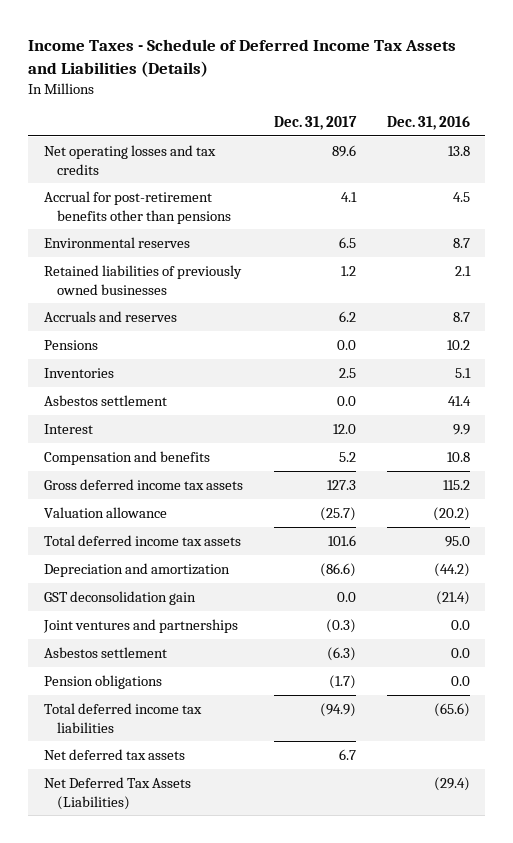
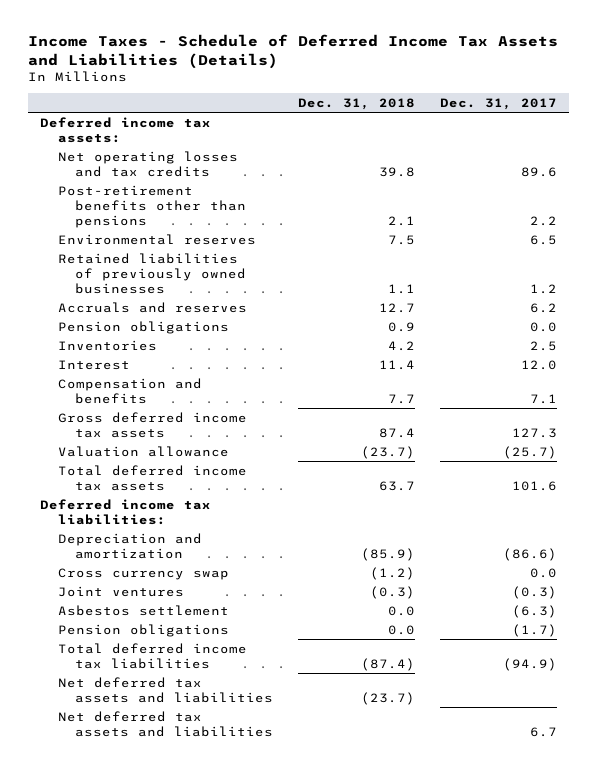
- | Dec. 31, 2017 | Dec. 31, 2016
+ | Dec. 31, 2018 | Dec. 31, 2017
+ Deferred income tax assets:
- Accrual for post-retirement benefits other than pensions | 4.1 | 4.5
+ Post-retirement benefits other than pensions | 2.1 | 2.2
- Pensions | 0.0 | 10.2
+ Pension obligations | 0.9 | 0.0
- Asbestos settlement | 0.0 | 41.4
- Compensation and benefits | 5.2 | 10.8
+ Compensation and benefits | 7.7 | 7.1
+ Deferred income tax liabilities:
- GST deconsolidation gain | 0.0 | (21.4)
- Joint ventures and partnerships | (0.3) | 0.0
+ Cross currency swap | (1.2) | 0.0
+ Joint ventures | (0.3) | (0.3)
- Net deferred tax assets | 6.7 |
- Net Deferred Tax Assets (Liabilities) | | (29.4)
+ Net deferred tax assets and liabilities | (23.7) |
+ Net deferred tax assets and liabilities | | 6.7

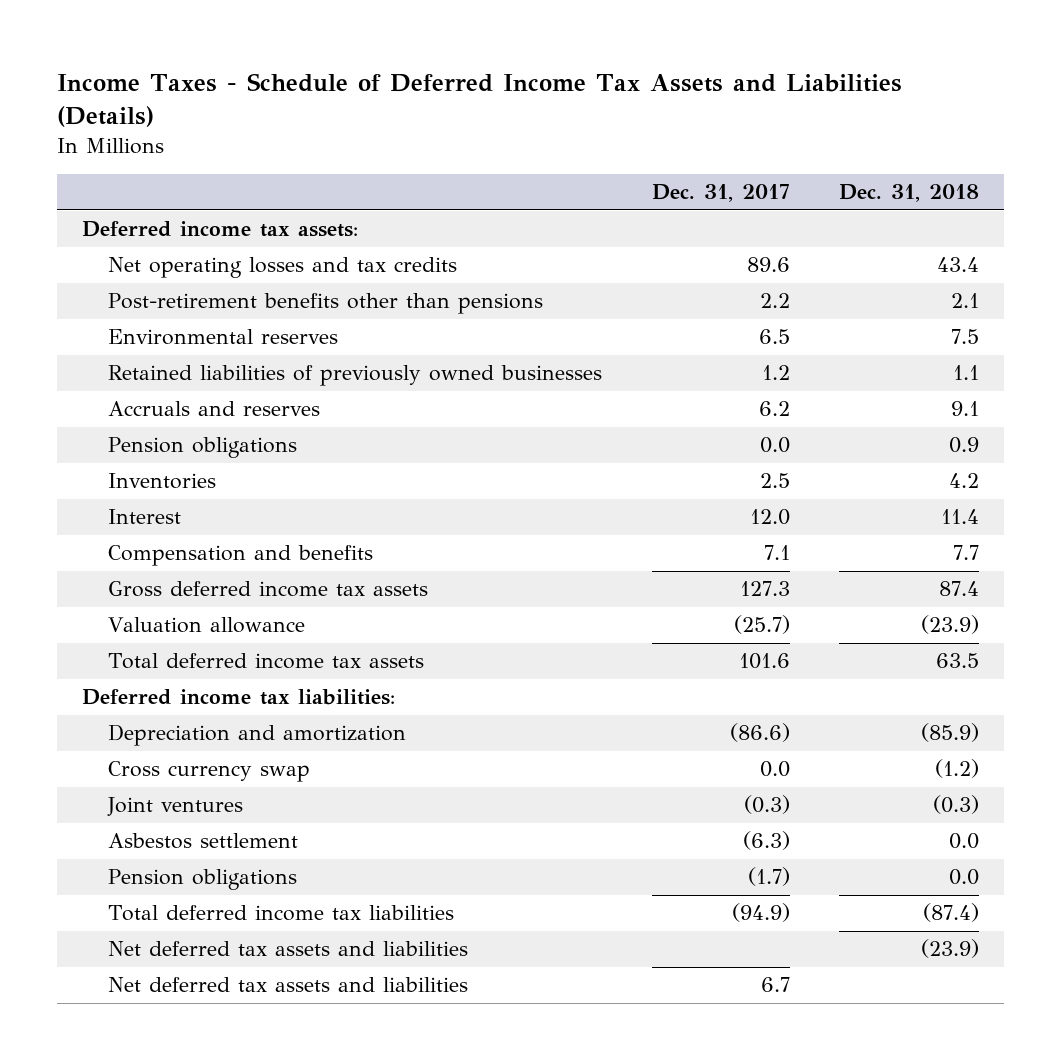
- | Dec. 31, 2018 | Dec. 31, 2017
+ | Dec. 31, 2017 | Dec. 31, 2018
- Net operating losses and tax credits | 39.8 | 89.6
+ Net operating losses and tax credits | 89.6 | 43.4
- Accruals and reserves | 12.7 | 6.2
+ Accruals and reserves | 6.2 | 9.1
- Valuation allowance | (23.7) | (25.7)
- Total deferred income tax assets | 63.7 | 101.6
+ Valuation allowance | (25.7) | (23.9)
+ Total deferred income tax assets | 101.6 | 63.5
- Net deferred tax assets and liabilities | (23.7) |
+ Net deferred tax assets and liabilities | | (23.9)

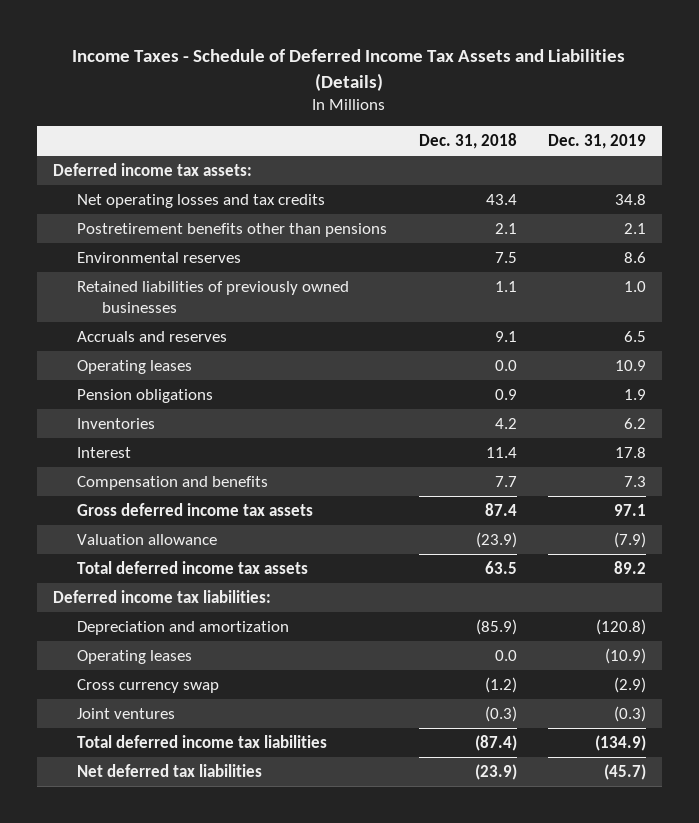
- | Dec. 31, 2017 | Dec. 31, 2018
+ | Dec. 31, 2018 | Dec. 31, 2019
- Post-retirement benefits other than pensions | 2.2 | 2.1
+ Postretirement benefits other than pensions | 2.1 | 2.1
+ Operating leases | 0.0 | 10.9
+ Operating leases | 0.0 | (10.9)
- Asbestos settlement | (6.3) | 0.0
- Pension obligations | (1.7) | 0.0
- Net deferred tax assets and liabilities | | (23.9)
- Net deferred tax assets and liabilities | 6.7 |
+ Net deferred tax liabilities | (23.9) | (45.7)

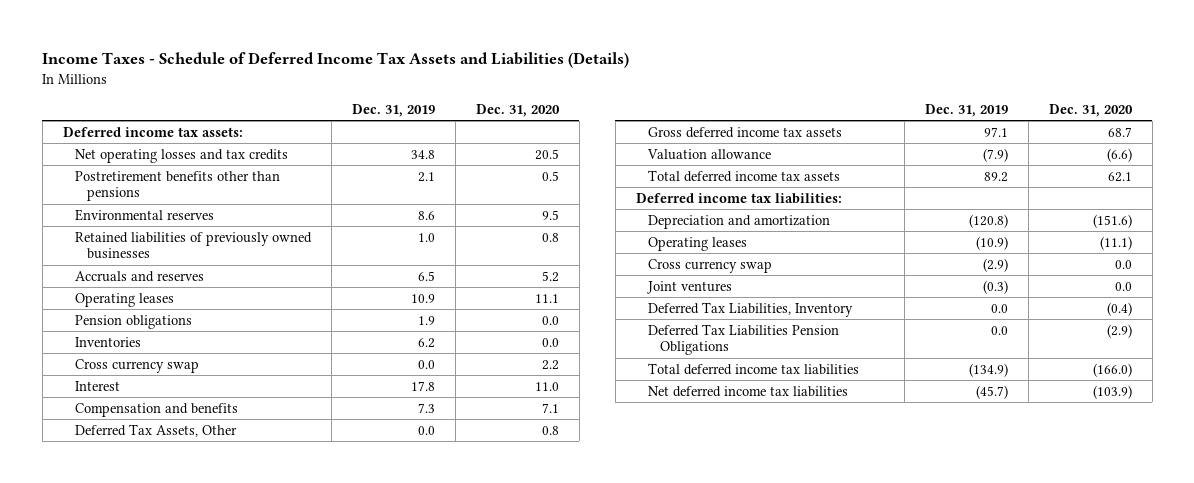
- | Dec. 31, 2018 | Dec. 31, 2019
+ | Dec. 31, 2019 | Dec. 31, 2020
+ Cross currency swap | 0.0 | 2.2
+ Deferred Tax Assets, Other | 0.0 | 0.8
+ Deferred Tax Liabilities, Inventory | 0.0 | (0.4)
+ Deferred Tax Liabilities Pension Obligations | 0.0 | (2.9)
- Net deferred tax liabilities | (23.9) | (45.7)
+ Net deferred income tax liabilities | (45.7) | (103.9)

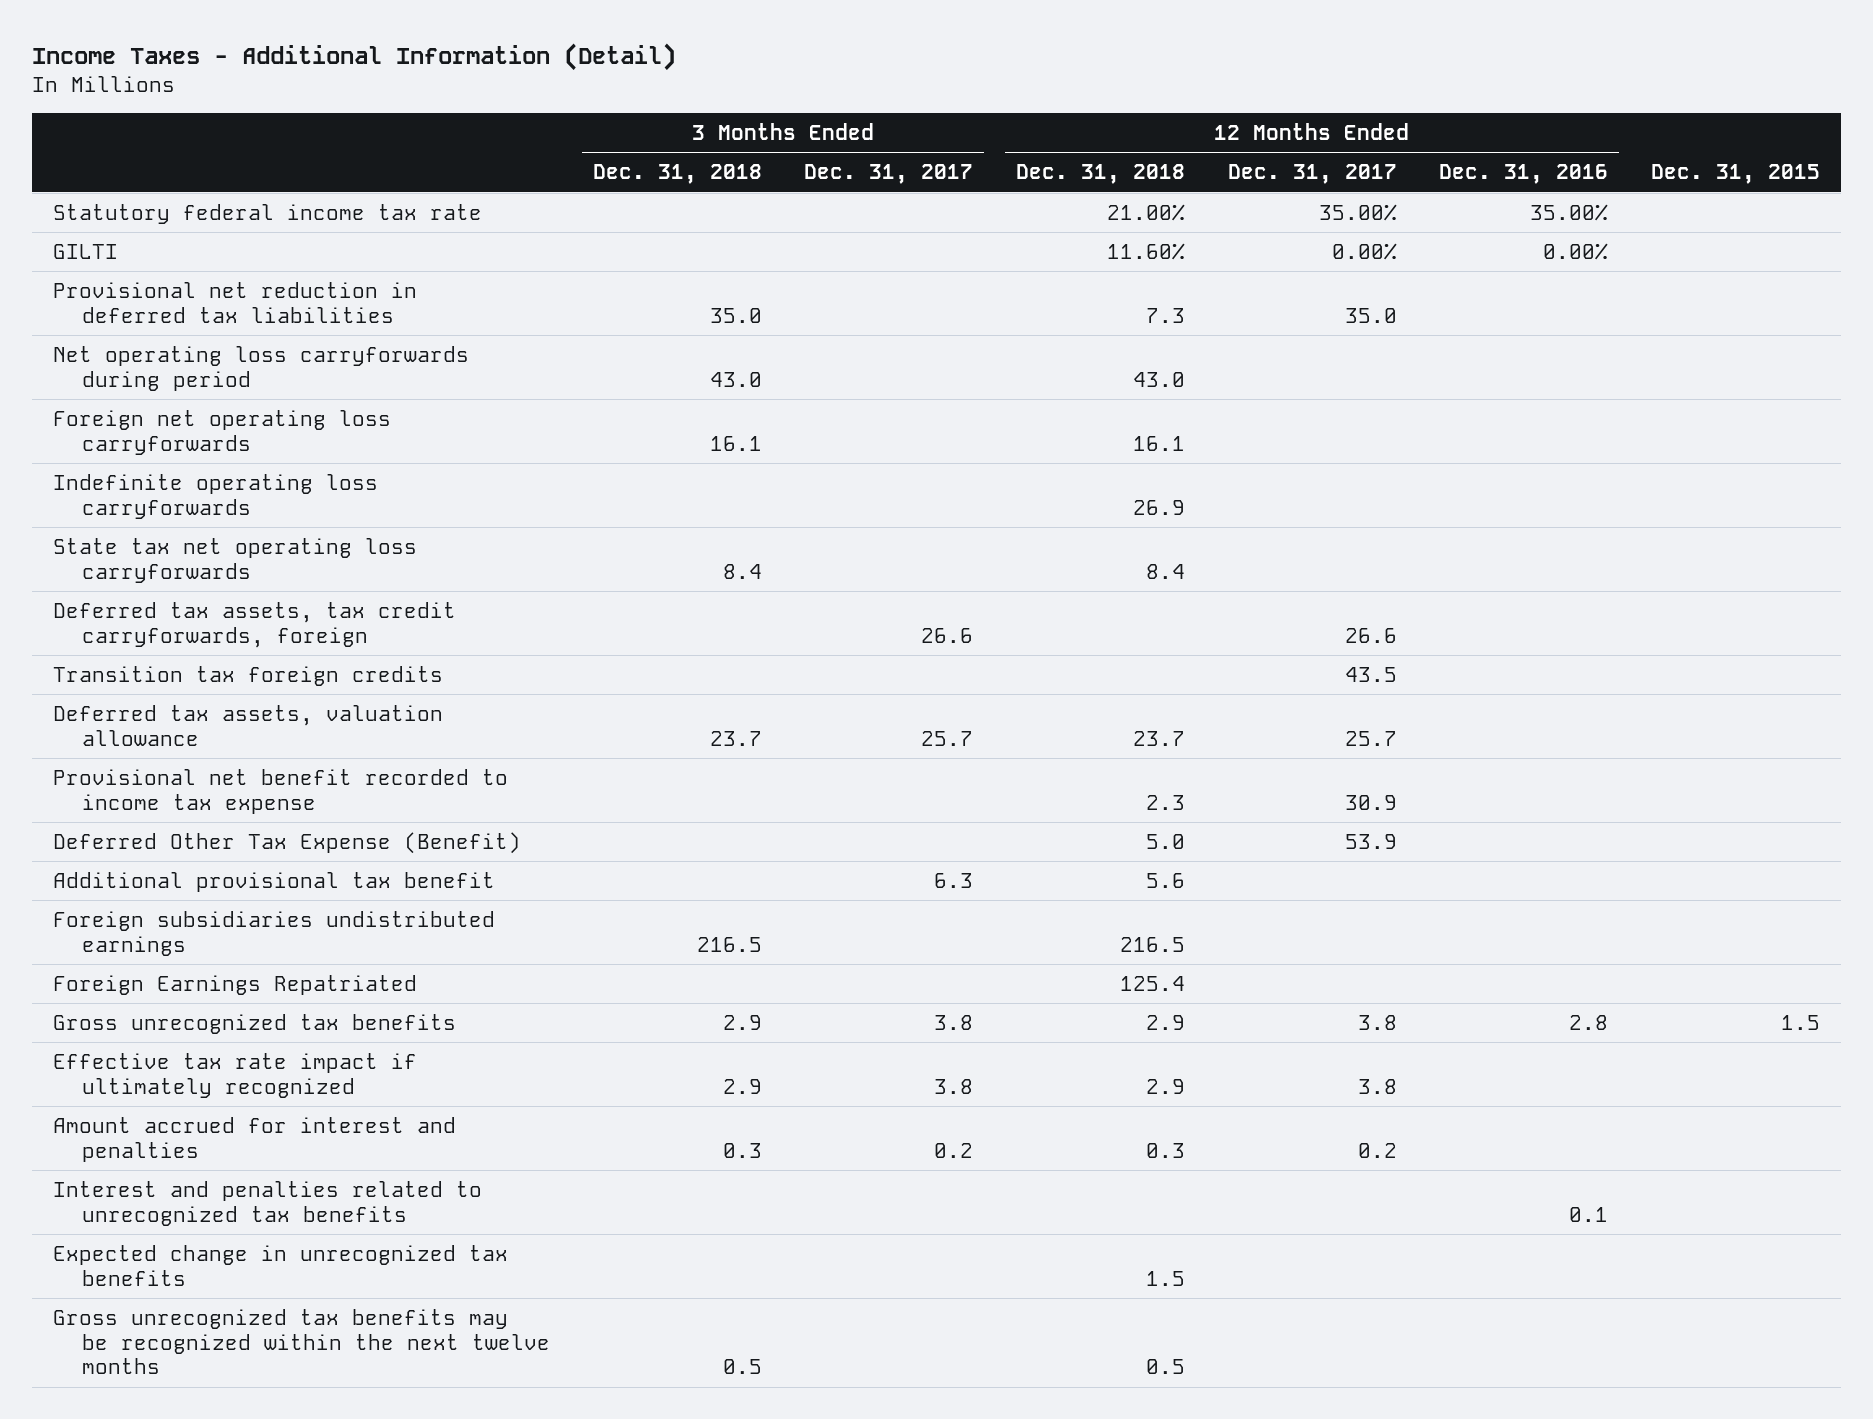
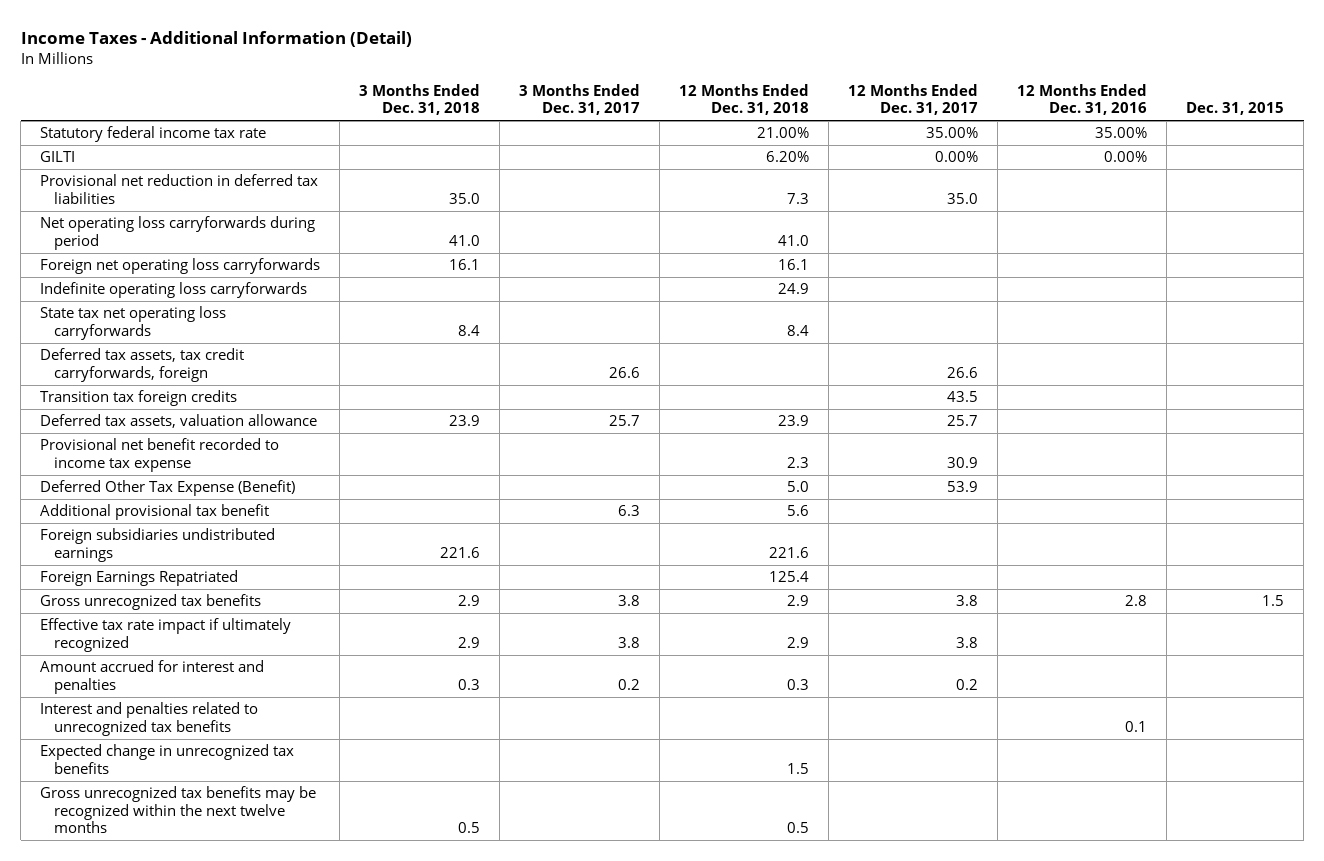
- GILTI | | | 11.60% | 0.00% | 0.00% |
+ GILTI | | | 6.20% | 0.00% | 0.00% |
- Net operating loss carryforwards during period | 43.0 | | 43.0 | | |
+ Net operating loss carryforwards during period | 41.0 | | 41.0 | | |
- Indefinite operating loss carryforwards | | | 26.9 | | |
+ Indefinite operating loss carryforwards | | | 24.9 | | |
- Deferred tax assets, valuation allowance | 23.7 | 25.7 | 23.7 | 25.7 | |
+ Deferred tax assets, valuation allowance | 23.9 | 25.7 | 23.9 | 25.7 | |
- Foreign subsidiaries undistributed earnings | 216.5 | | 216.5 | | |
+ Foreign subsidiaries undistributed earnings | 221.6 | | 221.6 | | |

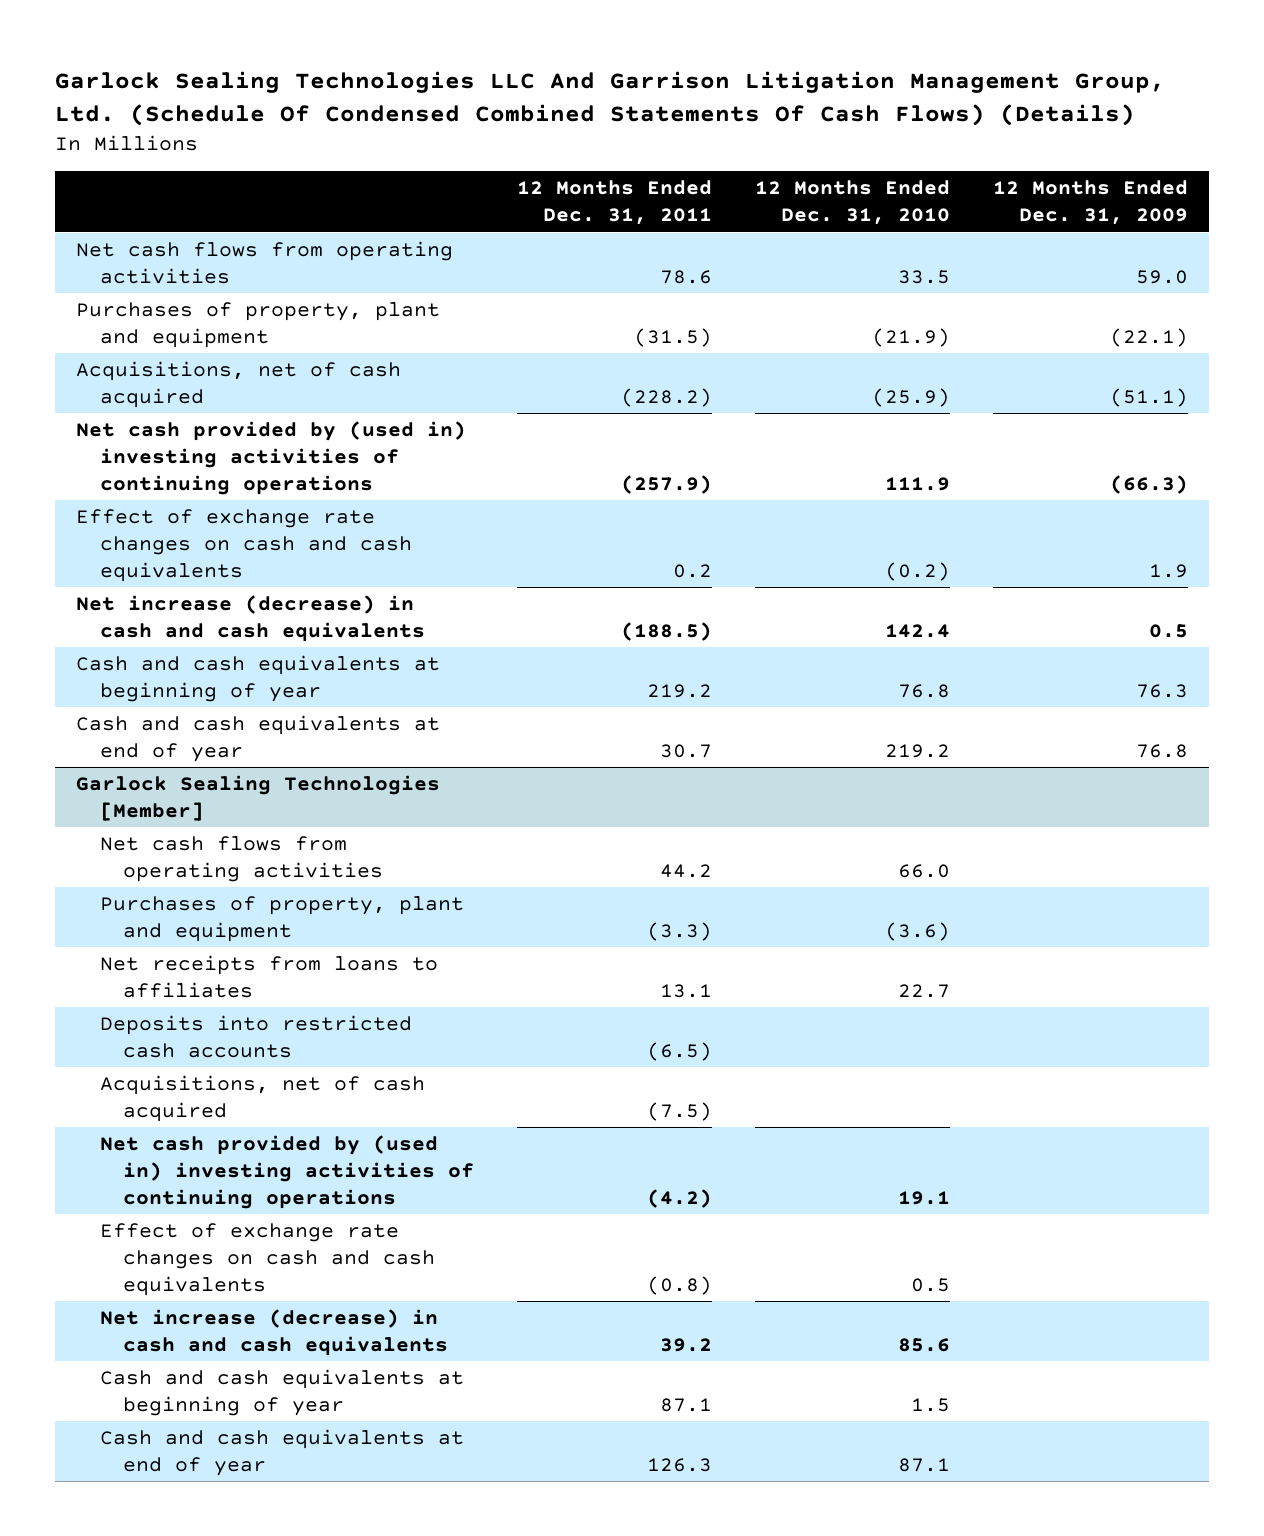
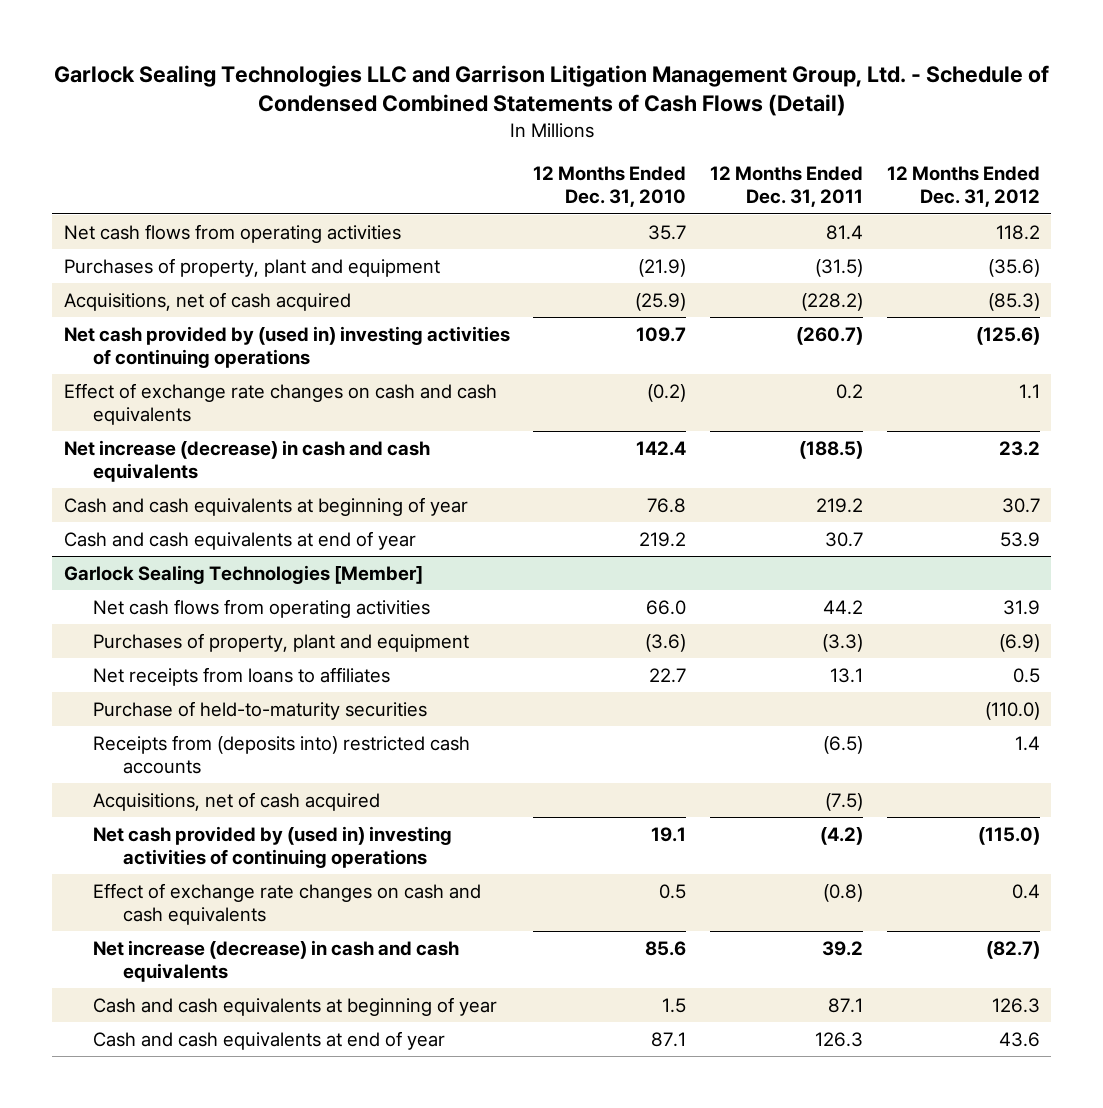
- Garlock Sealing Technologies LLC And Garrison Litigation Management Group, Ltd. (Schedule Of Condensed Combined Statements Of Cash Flows) (Details)
+ Garlock Sealing Technologies LLC and Garrison Litigation Management Group, Ltd. - Schedule of Condensed Combined Statements of Cash Flows (Detail)
- | 12 Months Ended Dec. 31, 2011 | 12 Months Ended Dec. 31, 2010 | 12 Months Ended Dec. 31, 2009
+ | 12 Months Ended Dec. 31, 2010 | 12 Months Ended Dec. 31, 2011 | 12 Months Ended Dec. 31, 2012
- Net cash flows from operating activities | 78.6 | 33.5 | 59.0
+ Net cash flows from operating activities | 35.7 | 81.4 | 118.2
- Net cash provided by (used in) investing activities of continuing operations | (257.9) | 111.9 | (66.3)
+ Net cash provided by (used in) investing activities of continuing operations | 109.7 | (260.7) | (125.6)
@ Garlock Sealing Technologies [Member]
- Deposits into restricted cash accounts | (6.5) | |
+ Purchase of held-to-maturity securities | | | (110.0)
+ Receipts from (deposits into) restricted cash accounts | | (6.5) | 1.4

